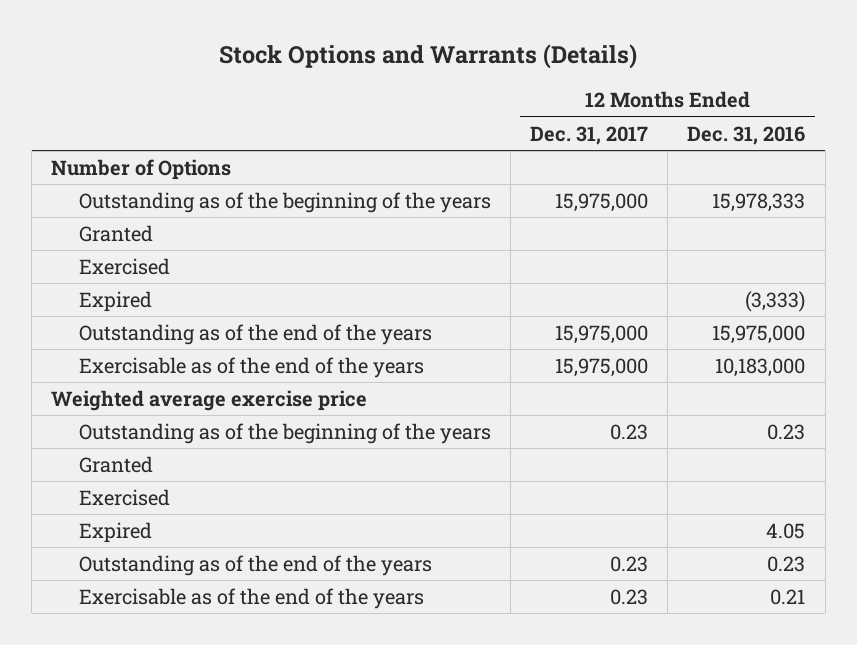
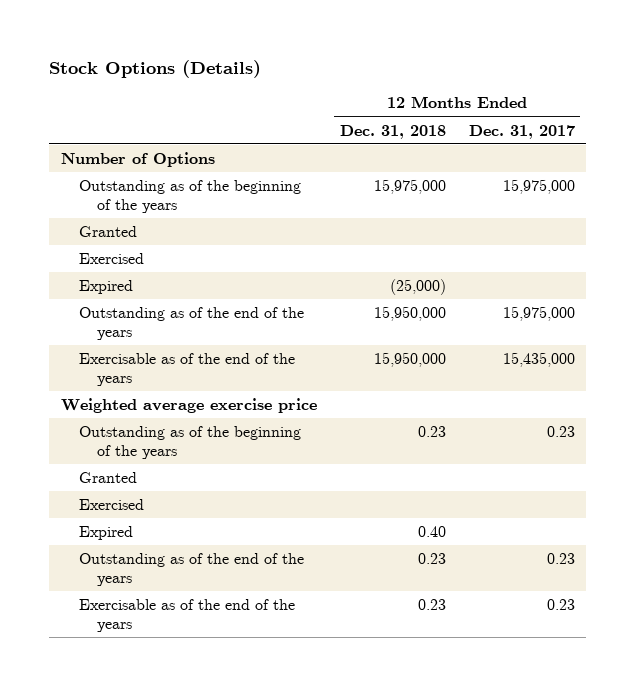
- Stock Options and Warrants (Details)
+ Stock Options (Details)
- | 12 Months Ended Dec. 31, 2017 | 12 Months Ended Dec. 31, 2016
+ | 12 Months Ended Dec. 31, 2018 | 12 Months Ended Dec. 31, 2017
- Exercisable as of the end of the years | 15,975,000 | 10,183,000
+ Exercisable as of the end of the years | 15,950,000 | 15,435,000

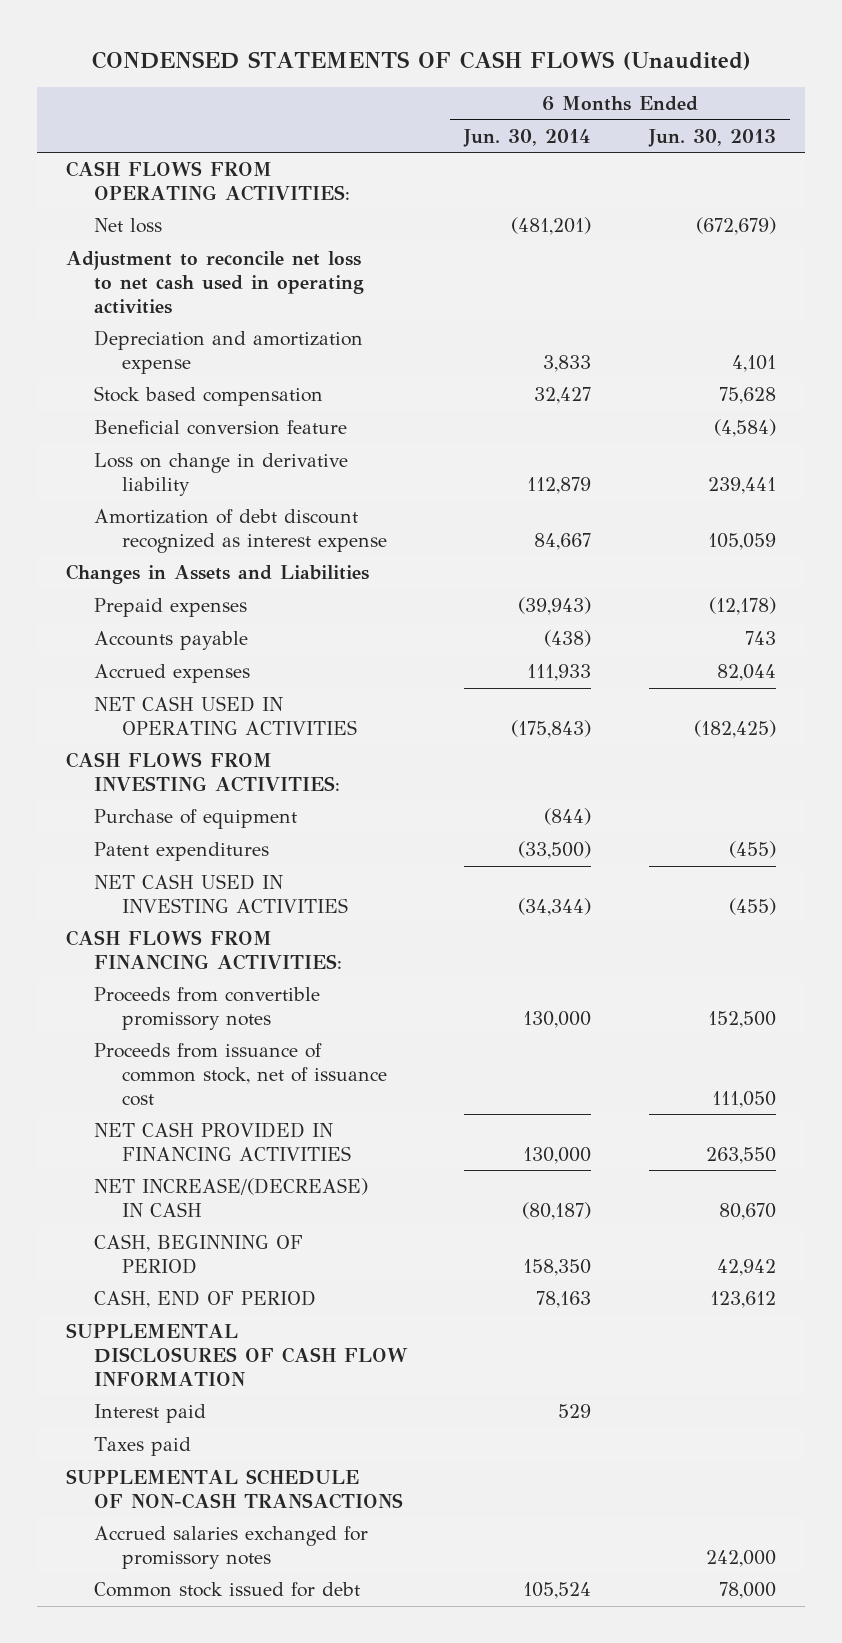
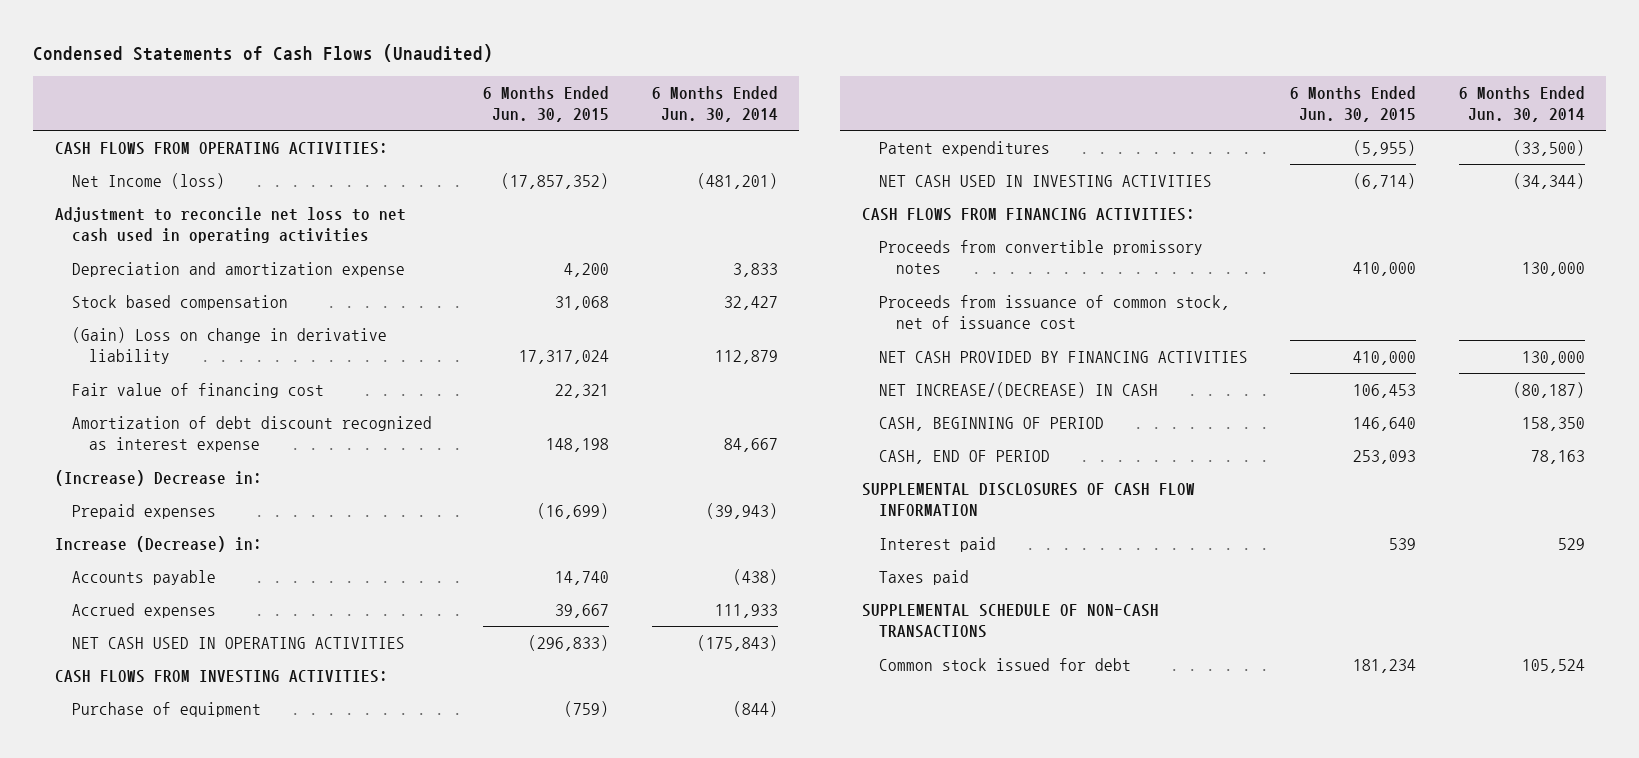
- CONDENSED STATEMENTS OF CASH FLOWS (Unaudited)
+ Condensed Statements of Cash Flows (Unaudited)
- | 6 Months Ended Jun. 30, 2014 | 6 Months Ended Jun. 30, 2013
+ | 6 Months Ended Jun. 30, 2015 | 6 Months Ended Jun. 30, 2014
- Net loss | (481,201) | (672,679)
+ Net Income (loss) | (17,857,352) | (481,201)
- Beneficial conversion feature | | (4,584)
- Loss on change in derivative liability | 112,879 | 239,441
+ (Gain) Loss on change in derivative liability | 17,317,024 | 112,879
+ Fair value of financing cost | 22,321 |
- Changes in Assets and Liabilities
+ (Increase) Decrease in:
+ Increase (Decrease) in:
- NET CASH PROVIDED IN FINANCING ACTIVITIES | 130,000 | 263,550
+ NET CASH PROVIDED BY FINANCING ACTIVITIES | 410,000 | 130,000
- Accrued salaries exchanged for promissory notes | | 242,000

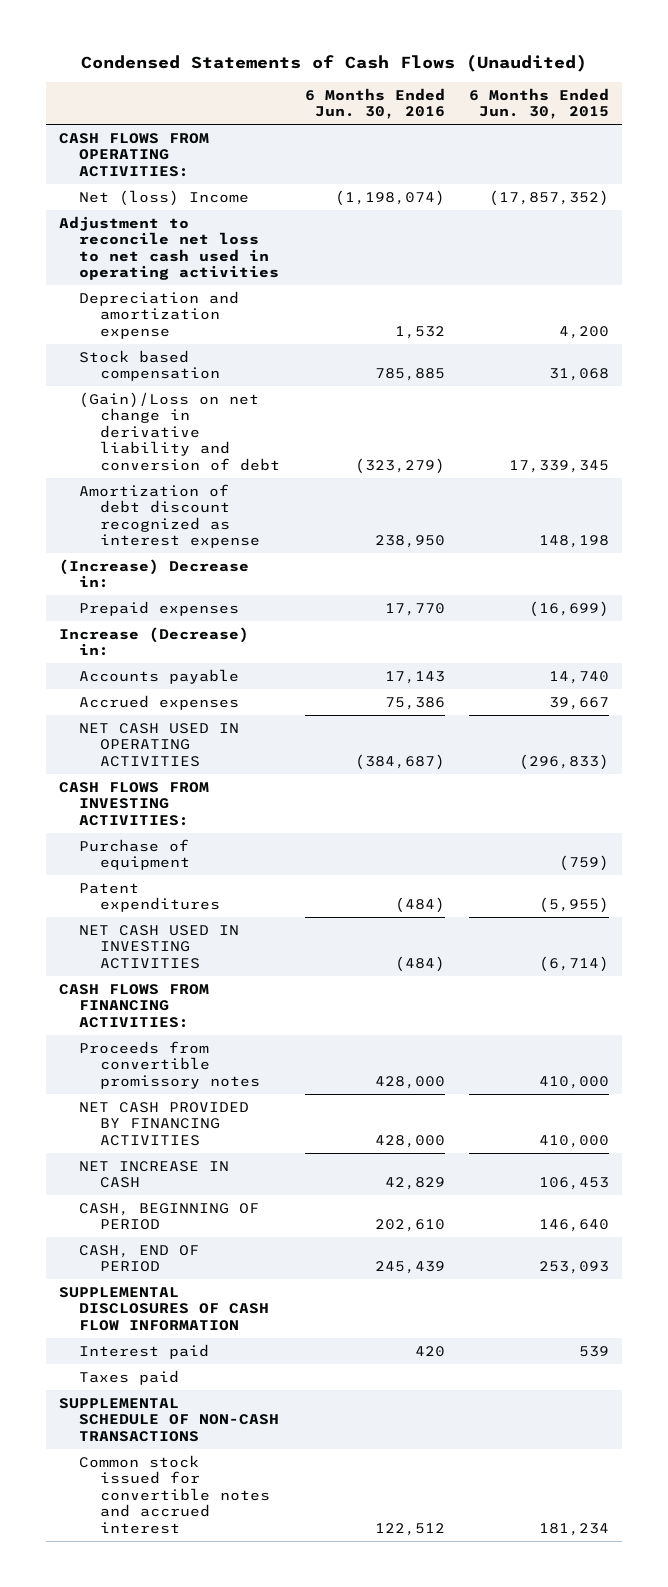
- | 6 Months Ended Jun. 30, 2015 | 6 Months Ended Jun. 30, 2014
+ | 6 Months Ended Jun. 30, 2016 | 6 Months Ended Jun. 30, 2015
- Net Income (loss) | (17,857,352) | (481,201)
+ Net (loss) Income | (1,198,074) | (17,857,352)
- (Gain) Loss on change in derivative liability | 17,317,024 | 112,879
- Fair value of financing cost | 22,321 |
+ (Gain)/Loss on net change in derivative liability and conversion of debt | (323,279) | 17,339,345
- Proceeds from issuance of common stock, net of issuance cost
- NET INCREASE/(DECREASE) IN CASH | 106,453 | (80,187)
+ NET INCREASE IN CASH | 42,829 | 106,453
- Common stock issued for debt | 181,234 | 105,524
+ Common stock issued for convertible notes and accrued interest | 122,512 | 181,234

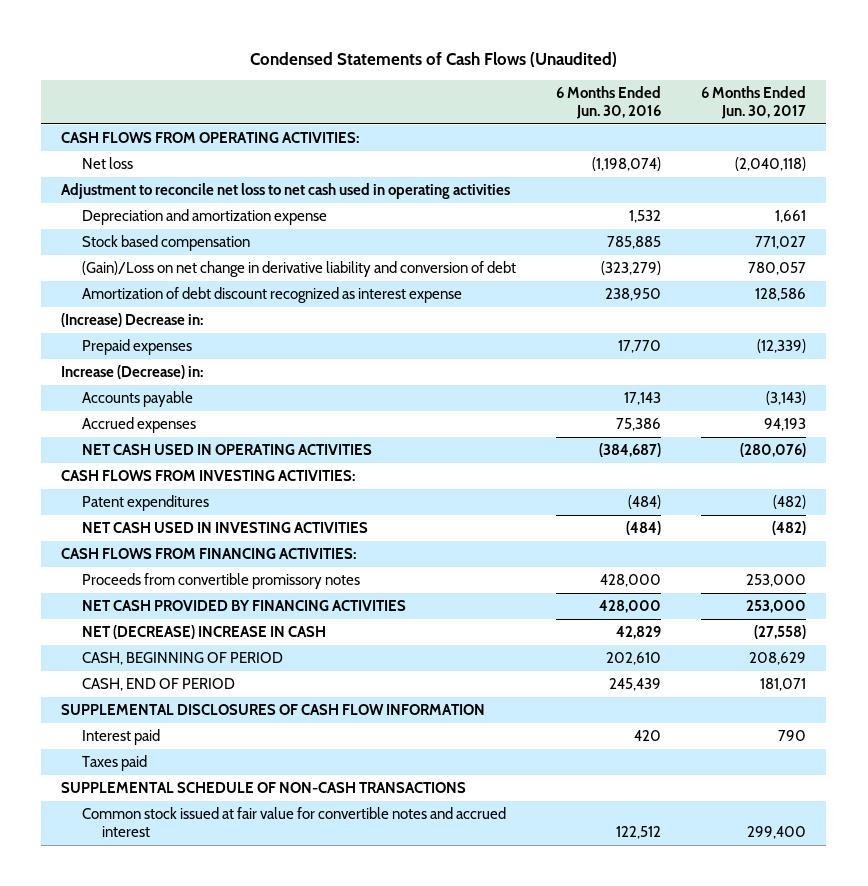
- | 6 Months Ended Jun. 30, 2016 | 6 Months Ended Jun. 30, 2015
+ | 6 Months Ended Jun. 30, 2016 | 6 Months Ended Jun. 30, 2017
- Net (loss) Income | (1,198,074) | (17,857,352)
+ Net loss | (1,198,074) | (2,040,118)
- Purchase of equipment | | (759)
- NET INCREASE IN CASH | 42,829 | 106,453
+ NET (DECREASE) INCREASE IN CASH | 42,829 | (27,558)
- Common stock issued for convertible notes and accrued interest | 122,512 | 181,234
+ Common stock issued at fair value for convertible notes and accrued interest | 122,512 | 299,400

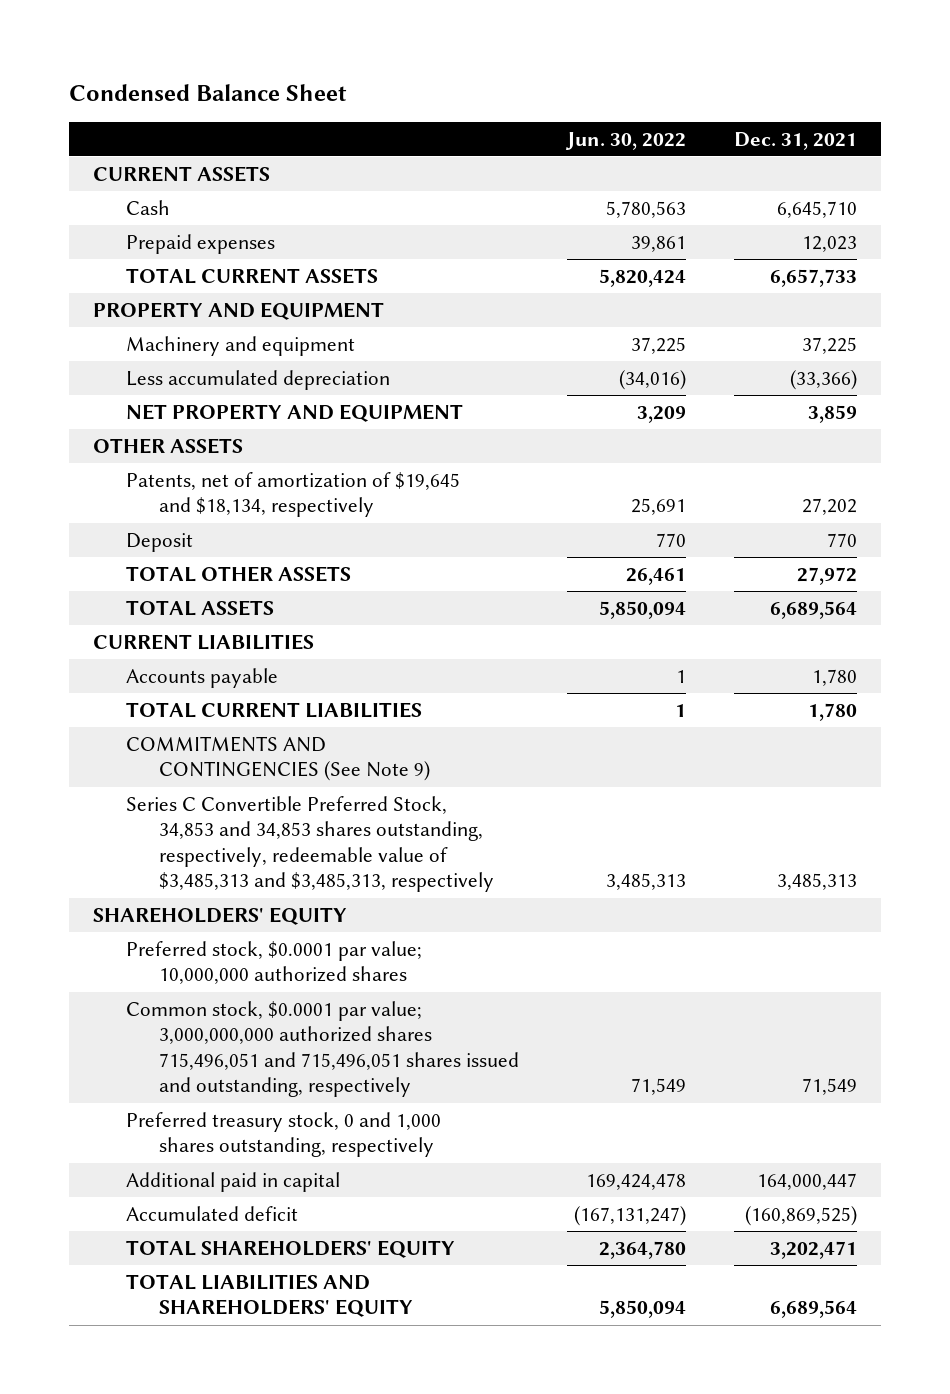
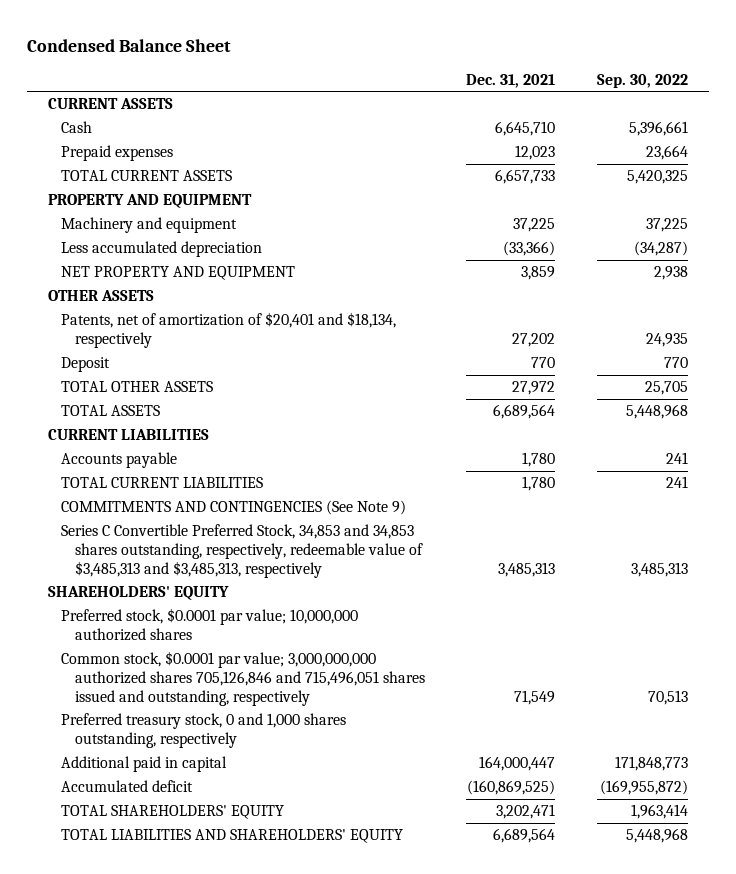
- | Jun. 30, 2022 | Dec. 31, 2021
+ | Dec. 31, 2021 | Sep. 30, 2022
- Patents, net of amortization of $19,645 and $18,134, respectively | 25,691 | 27,202
+ Patents, net of amortization of $20,401 and $18,134, respectively | 27,202 | 24,935
- Common stock, $0.0001 par value; 3,000,000,000 authorized shares 715,496,051 and 715,496,051 shares issued and outstanding, respectively | 71,549 | 71,549
+ Common stock, $0.0001 par value; 3,000,000,000 authorized shares 705,126,846 and 715,496,051 shares issued and outstanding, respectively | 71,549 | 70,513

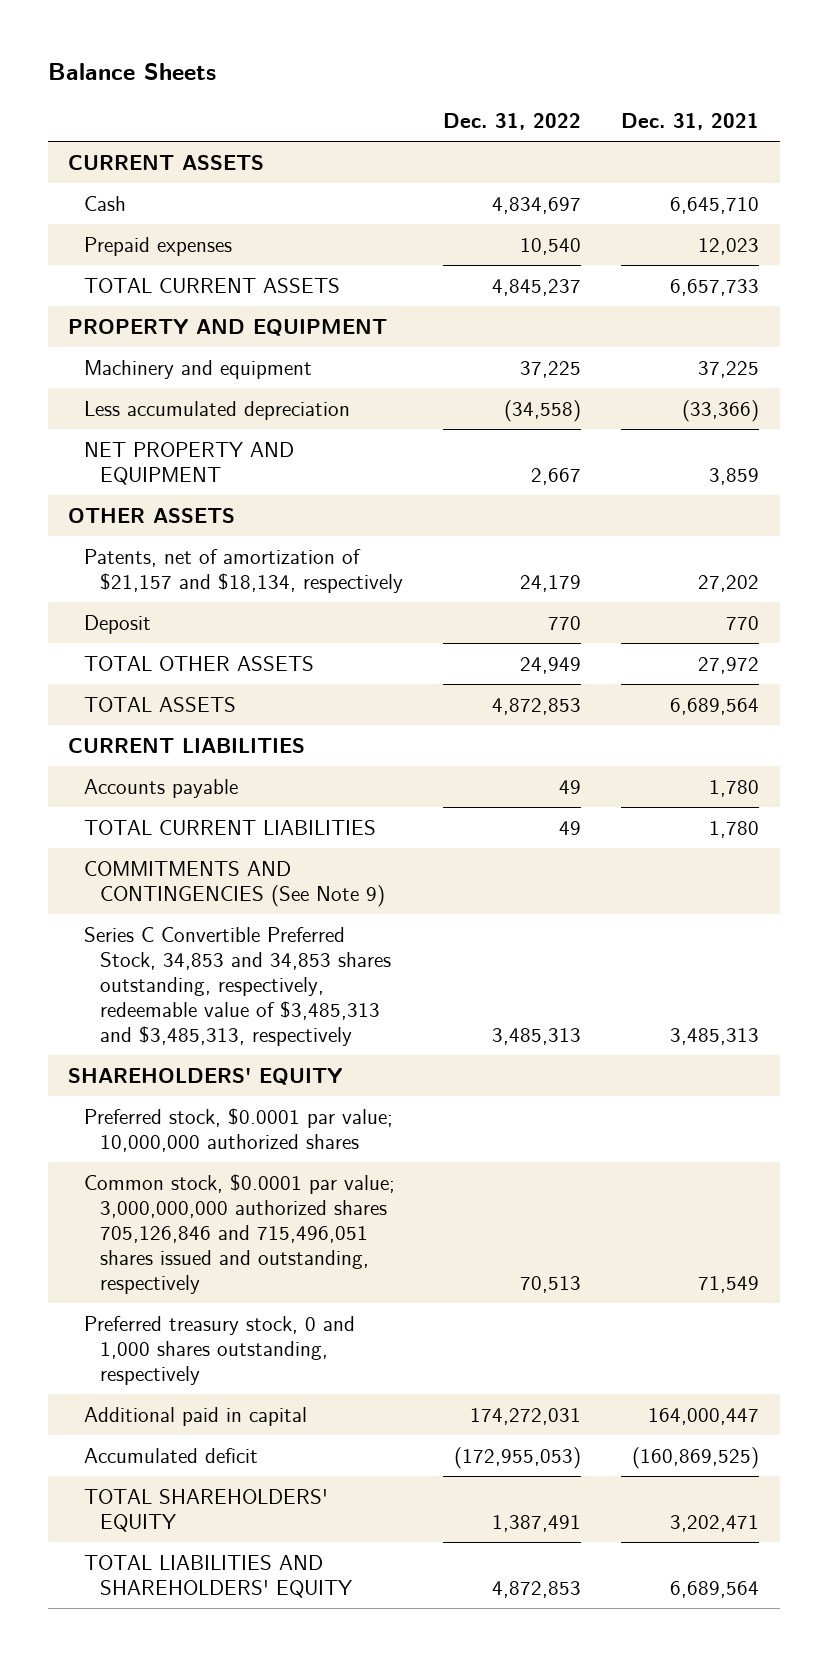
- Condensed Balance Sheet
+ Balance Sheets
- | Dec. 31, 2021 | Sep. 30, 2022
+ | Dec. 31, 2022 | Dec. 31, 2021
- Patents, net of amortization of $20,401 and $18,134, respectively | 27,202 | 24,935
+ Patents, net of amortization of $21,157 and $18,134, respectively | 24,179 | 27,202

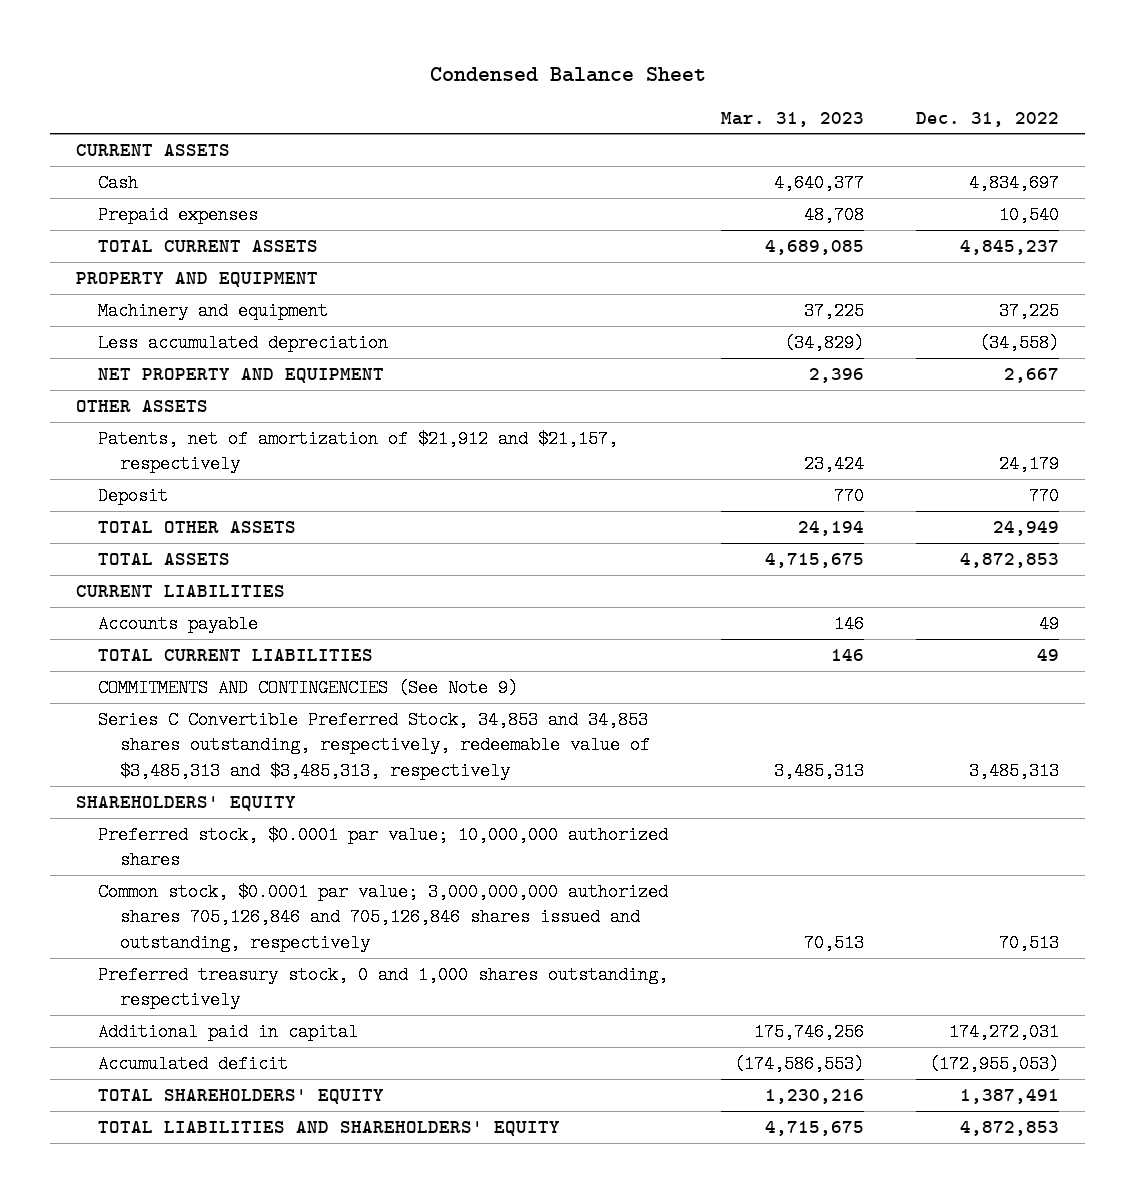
- Balance Sheets
+ Condensed Balance Sheet
- | Dec. 31, 2022 | Dec. 31, 2021
+ | Mar. 31, 2023 | Dec. 31, 2022
- Patents, net of amortization of $21,157 and $18,134, respectively | 24,179 | 27,202
+ Patents, net of amortization of $21,912 and $21,157, respectively | 23,424 | 24,179
- Common stock, $0.0001 par value; 3,000,000,000 authorized shares 705,126,846 and 715,496,051 shares issued and outstanding, respectively | 70,513 | 71,549
+ Common stock, $0.0001 par value; 3,000,000,000 authorized shares 705,126,846 and 705,126,846 shares issued and outstanding, respectively | 70,513 | 70,513

